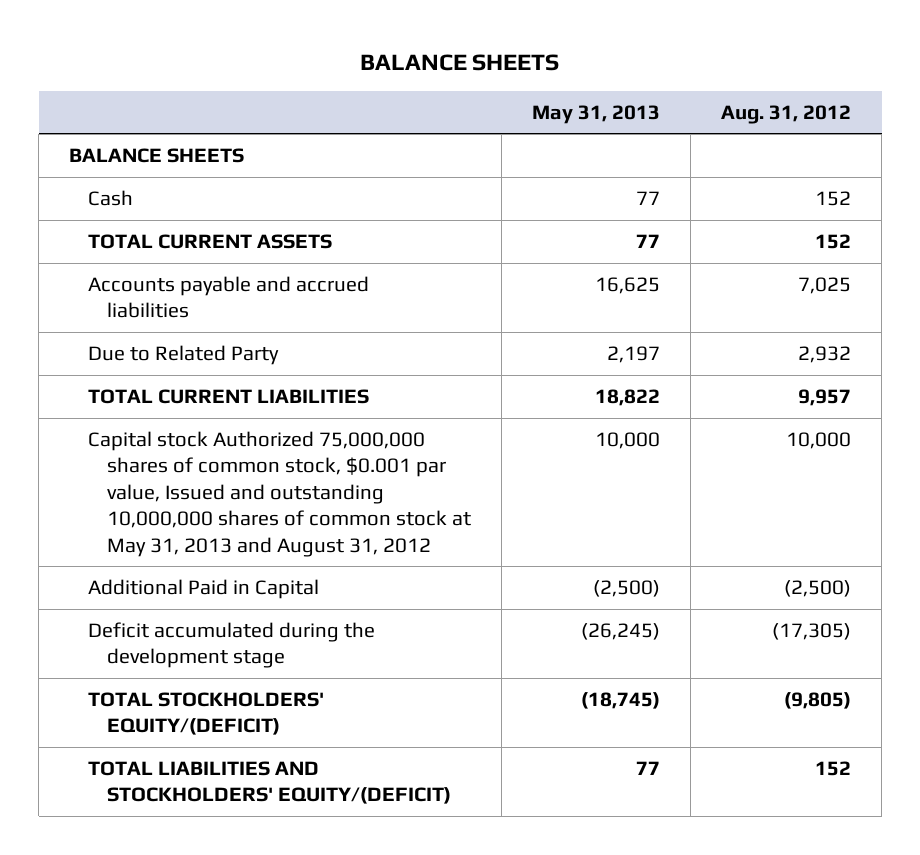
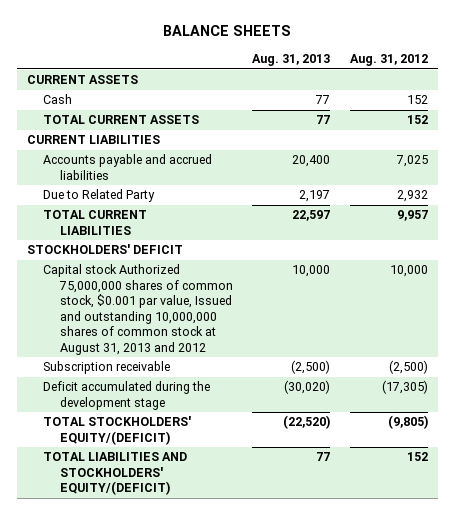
- | May 31, 2013 | Aug. 31, 2012
+ | Aug. 31, 2013 | Aug. 31, 2012
- BALANCE SHEETS
+ CURRENT ASSETS
+ CURRENT LIABILITIES
- Capital stock Authorized 75,000,000 shares of common stock, $0.001 par value, Issued and outstanding 10,000,000 shares of common stock at May 31, 2013 and August 31, 2012 | 10,000 | 10,000
- Additional Paid in Capital | (2,500) | (2,500)
+ STOCKHOLDERS' DEFICIT
+ Capital stock Authorized 75,000,000 shares of common stock, $0.001 par value, Issued and outstanding 10,000,000 shares of common stock at August 31, 2013 and 2012 | 10,000 | 10,000
+ Subscription receivable | (2,500) | (2,500)

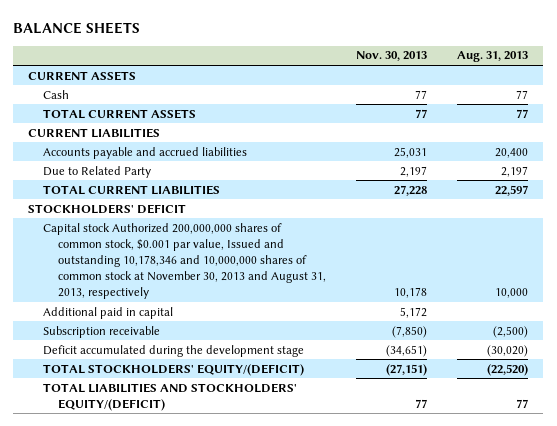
- | Aug. 31, 2013 | Aug. 31, 2012
+ | Nov. 30, 2013 | Aug. 31, 2013
- Capital stock Authorized 75,000,000 shares of common stock, $0.001 par value, Issued and outstanding 10,000,000 shares of common stock at August 31, 2013 and 2012 | 10,000 | 10,000
+ Capital stock Authorized 200,000,000 shares of common stock, $0.001 par value, Issued and outstanding 10,178,346 and 10,000,000 shares of common stock at November 30, 2013 and August 31, 2013, respectively | 10,178 | 10,000
+ Additional paid in capital | 5,172 |

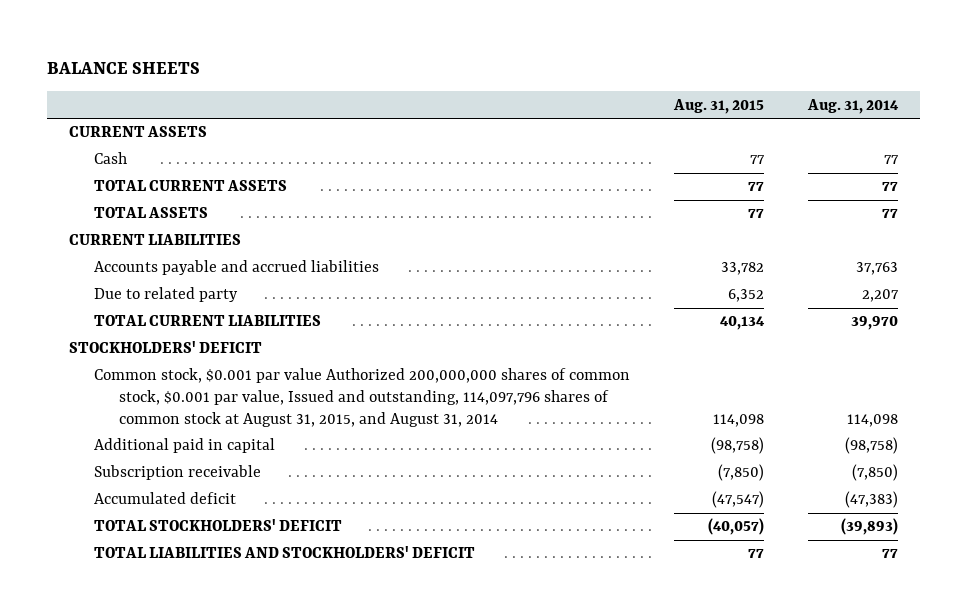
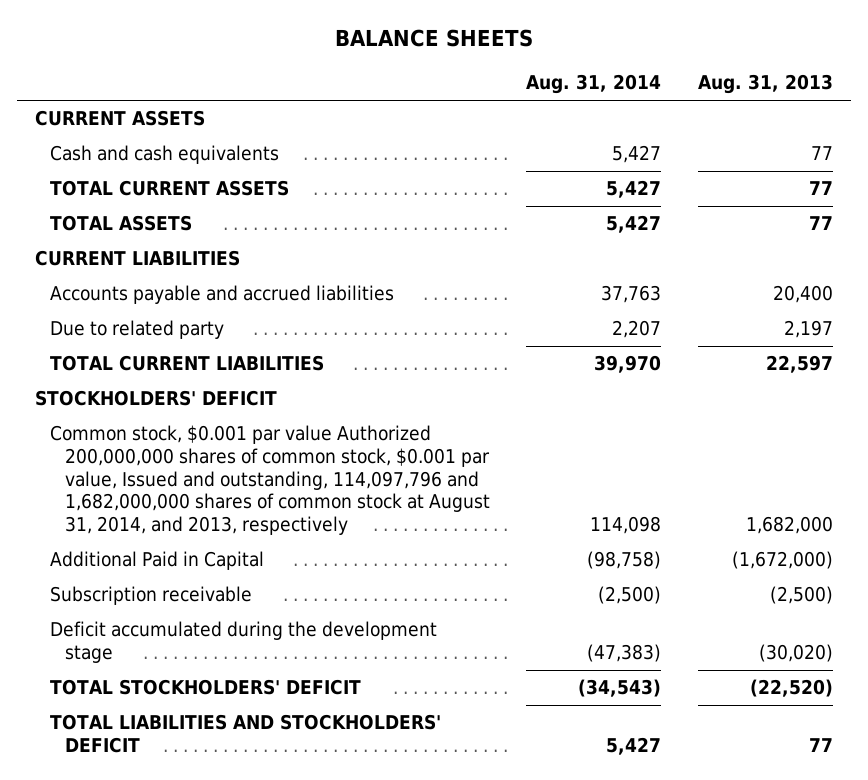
- | Aug. 31, 2015 | Aug. 31, 2014
+ | Aug. 31, 2014 | Aug. 31, 2013
- Cash | 77 | 77
- TOTAL CURRENT ASSETS | 77 | 77
- TOTAL ASSETS | 77 | 77
+ Cash and cash equivalents | 5,427 | 77
+ TOTAL CURRENT ASSETS | 5,427 | 77
+ TOTAL ASSETS | 5,427 | 77
- Common stock, $0.001 par value Authorized 200,000,000 shares of common stock, $0.001 par value, Issued and outstanding, 114,097,796 shares of common stock at August 31, 2015, and August 31, 2014 | 114,098 | 114,098
- Additional paid in capital | (98,758) | (98,758)
- Subscription receivable | (7,850) | (7,850)
- Accumulated deficit | (47,547) | (47,383)
- TOTAL STOCKHOLDERS' DEFICIT | (40,057) | (39,893)
- TOTAL LIABILITIES AND STOCKHOLDERS' DEFICIT | 77 | 77
+ Common stock, $0.001 par value Authorized 200,000,000 shares of common stock, $0.001 par value, Issued and outstanding, 114,097,796 and 1,682,000,000 shares of common stock at August 31, 2014, and 2013, respectively | 114,098 | 1,682,000
+ Additional Paid in Capital | (98,758) | (1,672,000)
+ Subscription receivable | (2,500) | (2,500)
+ Deficit accumulated during the development stage | (47,383) | (30,020)
+ TOTAL STOCKHOLDERS' DEFICIT | (34,543) | (22,520)
+ TOTAL LIABILITIES AND STOCKHOLDERS' DEFICIT | 5,427 | 77

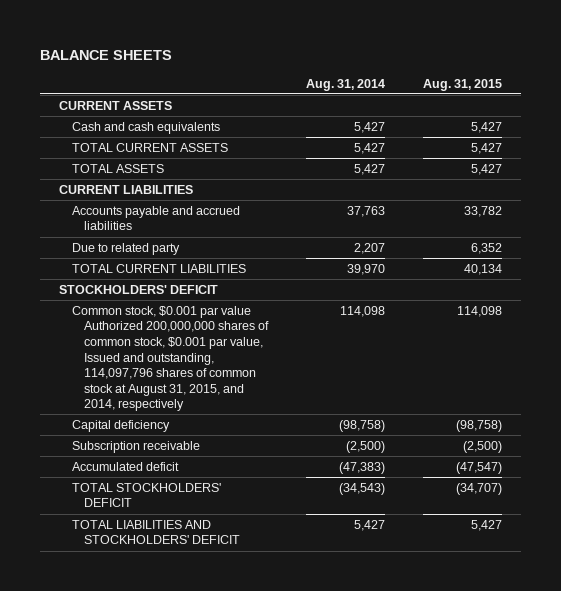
- | Aug. 31, 2014 | Aug. 31, 2013
+ | Aug. 31, 2014 | Aug. 31, 2015
- Common stock, $0.001 par value Authorized 200,000,000 shares of common stock, $0.001 par value, Issued and outstanding, 114,097,796 and 1,682,000,000 shares of common stock at August 31, 2014, and 2013, respectively | 114,098 | 1,682,000
- Additional Paid in Capital | (98,758) | (1,672,000)
+ Common stock, $0.001 par value Authorized 200,000,000 shares of common stock, $0.001 par value, Issued and outstanding, 114,097,796 shares of common stock at August 31, 2015, and 2014, respectively | 114,098 | 114,098
+ Capital deficiency | (98,758) | (98,758)
- Deficit accumulated during the development stage | (47,383) | (30,020)
+ Accumulated deficit | (47,383) | (47,547)

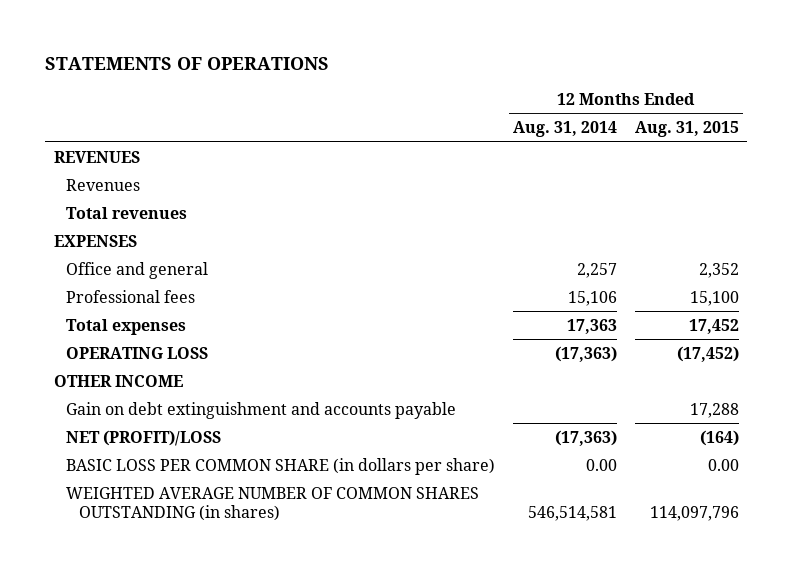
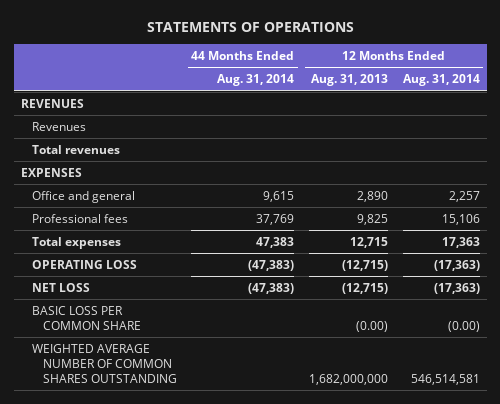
- | 12 Months Ended Aug. 31, 2014 | 12 Months Ended Aug. 31, 2015
+ | 44 Months Ended Aug. 31, 2014 | 12 Months Ended Aug. 31, 2013 | 12 Months Ended Aug. 31, 2014
- OTHER INCOME
- Gain on debt extinguishment and accounts payable | | 17,288
- NET (PROFIT)/LOSS | (17,363) | (164)
- BASIC LOSS PER COMMON SHARE (in dollars per share) | 0.00 | 0.00
- WEIGHTED AVERAGE NUMBER OF COMMON SHARES OUTSTANDING (in shares) | 546,514,581 | 114,097,796
+ NET LOSS | (47,383) | (12,715) | (17,363)
+ BASIC LOSS PER COMMON SHARE | | (0.00) | (0.00)
+ WEIGHTED AVERAGE NUMBER OF COMMON SHARES OUTSTANDING | | 1,682,000,000 | 546,514,581

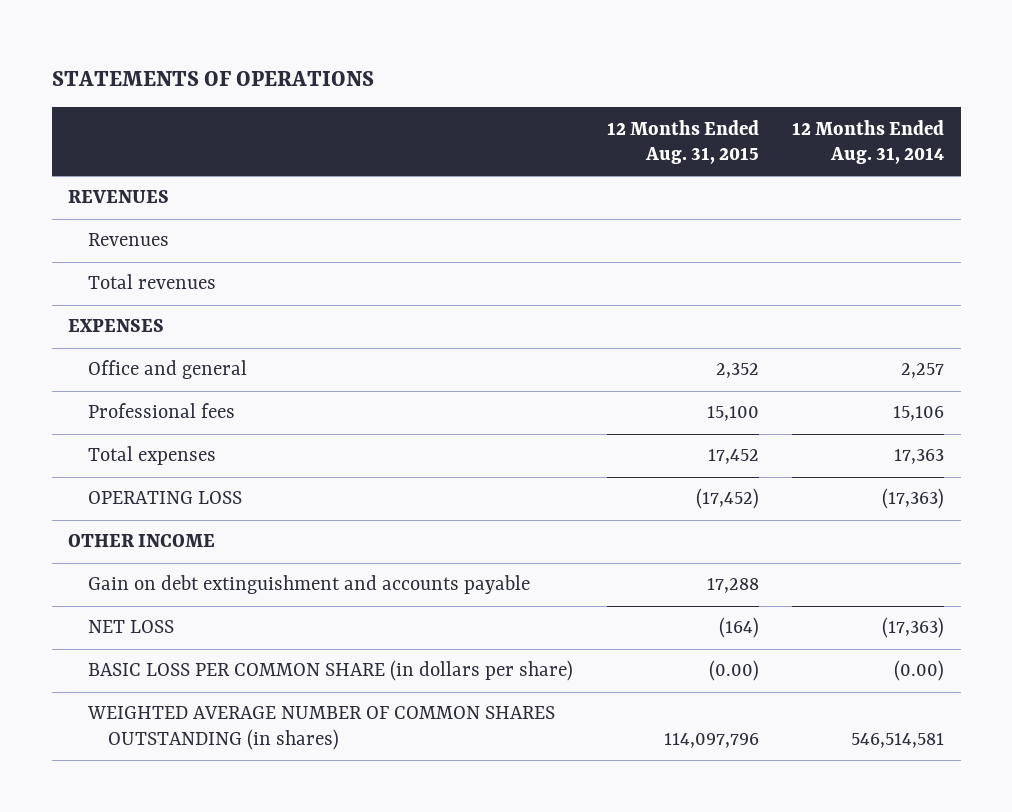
- | 44 Months Ended Aug. 31, 2014 | 12 Months Ended Aug. 31, 2013 | 12 Months Ended Aug. 31, 2014
+ | 12 Months Ended Aug. 31, 2015 | 12 Months Ended Aug. 31, 2014
+ OTHER INCOME
+ Gain on debt extinguishment and accounts payable | 17,288 |
- BASIC LOSS PER COMMON SHARE | | (0.00) | (0.00)
- WEIGHTED AVERAGE NUMBER OF COMMON SHARES OUTSTANDING | | 1,682,000,000 | 546,514,581
+ BASIC LOSS PER COMMON SHARE (in dollars per share) | (0.00) | (0.00)
+ WEIGHTED AVERAGE NUMBER OF COMMON SHARES OUTSTANDING (in shares) | 114,097,796 | 546,514,581

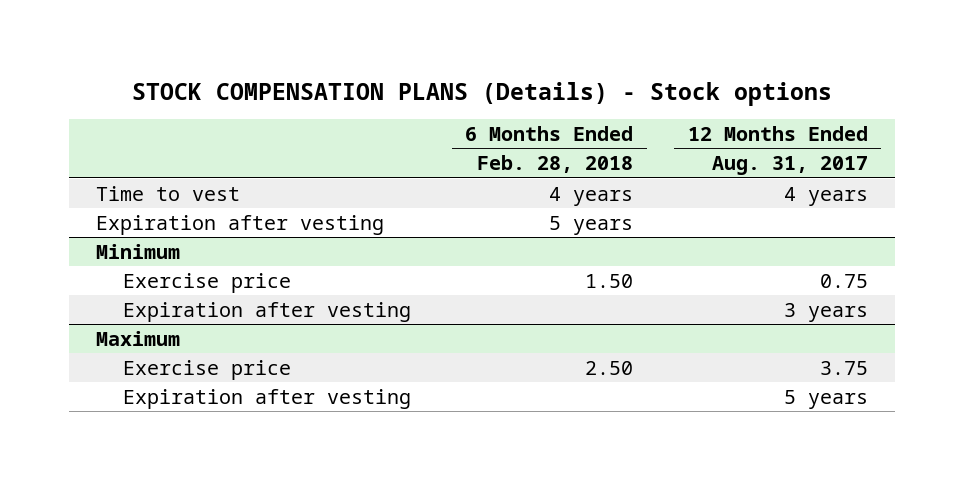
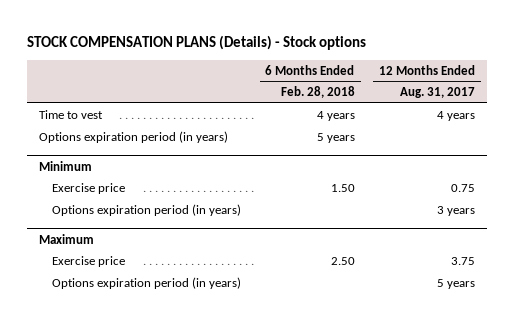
- Expiration after vesting | 5 years |
+ Options expiration period (in years) | 5 years |
@ Minimum
- Expiration after vesting | | 3 years
+ Options expiration period (in years) | | 3 years
@ Maximum
- Expiration after vesting | | 5 years
+ Options expiration period (in years) | | 5 years

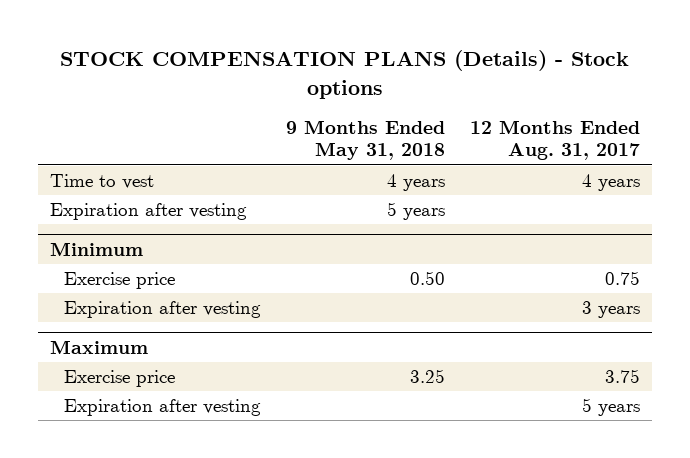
- | 6 Months Ended Feb. 28, 2018 | 12 Months Ended Aug. 31, 2017
+ | 9 Months Ended May 31, 2018 | 12 Months Ended Aug. 31, 2017
- Options expiration period (in years) | 5 years |
+ Expiration after vesting | 5 years |
@ Minimum
- Options expiration period (in years) | | 3 years
+ Expiration after vesting | | 3 years
@ Maximum
- Options expiration period (in years) | | 5 years
+ Expiration after vesting | | 5 years

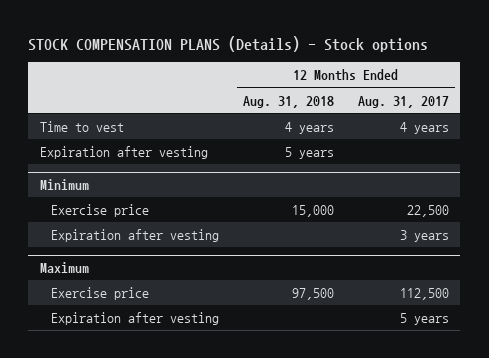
- | 9 Months Ended May 31, 2018 | 12 Months Ended Aug. 31, 2017
+ | 12 Months Ended Aug. 31, 2018 | 12 Months Ended Aug. 31, 2017
@ Minimum
- Exercise price | 0.50 | 0.75
+ Exercise price | 15,000 | 22,500
@ Maximum
- Exercise price | 3.25 | 3.75
+ Exercise price | 97,500 | 112,500

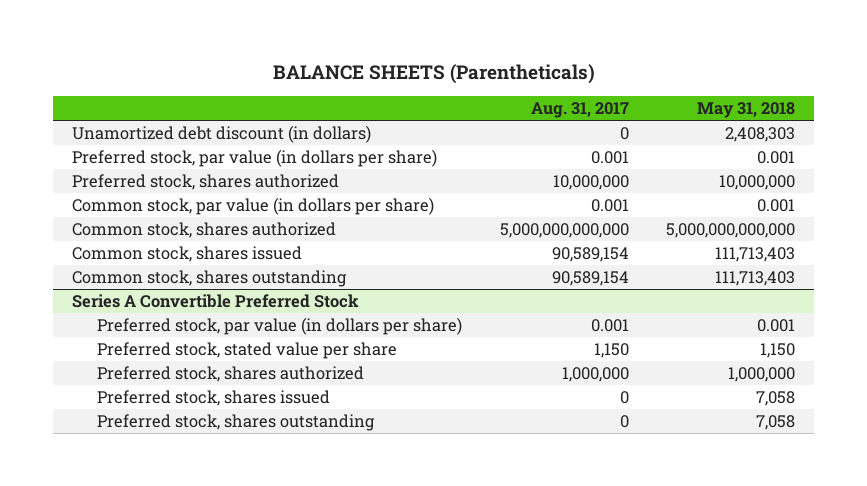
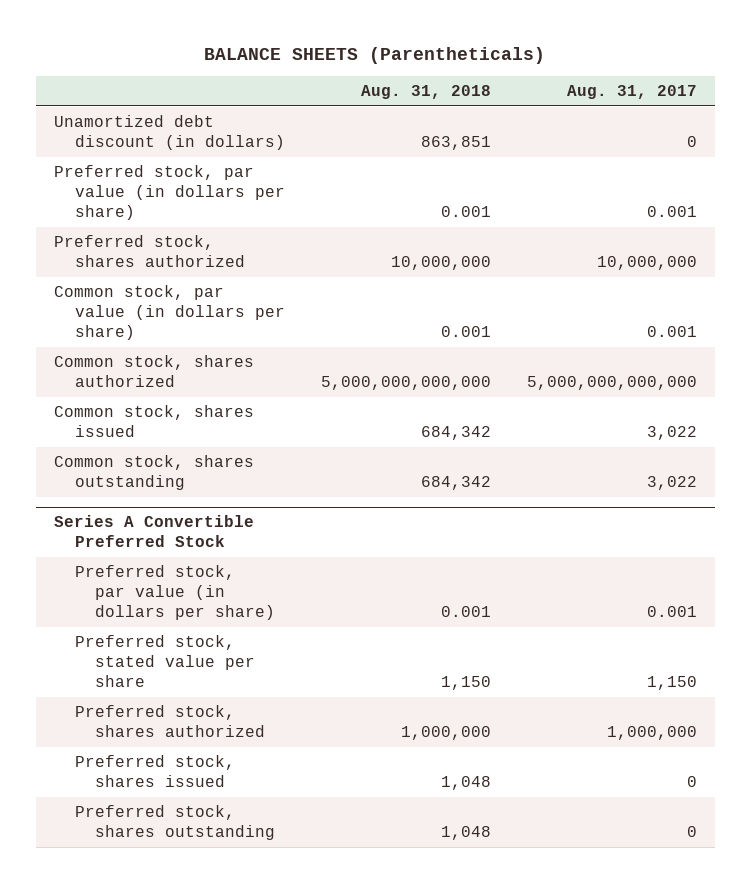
- | Aug. 31, 2017 | May 31, 2018
+ | Aug. 31, 2018 | Aug. 31, 2017
- Common stock, shares issued | 90,589,154 | 111,713,403
- Common stock, shares outstanding | 90,589,154 | 111,713,403
+ Common stock, shares issued | 684,342 | 3,022
+ Common stock, shares outstanding | 684,342 | 3,022

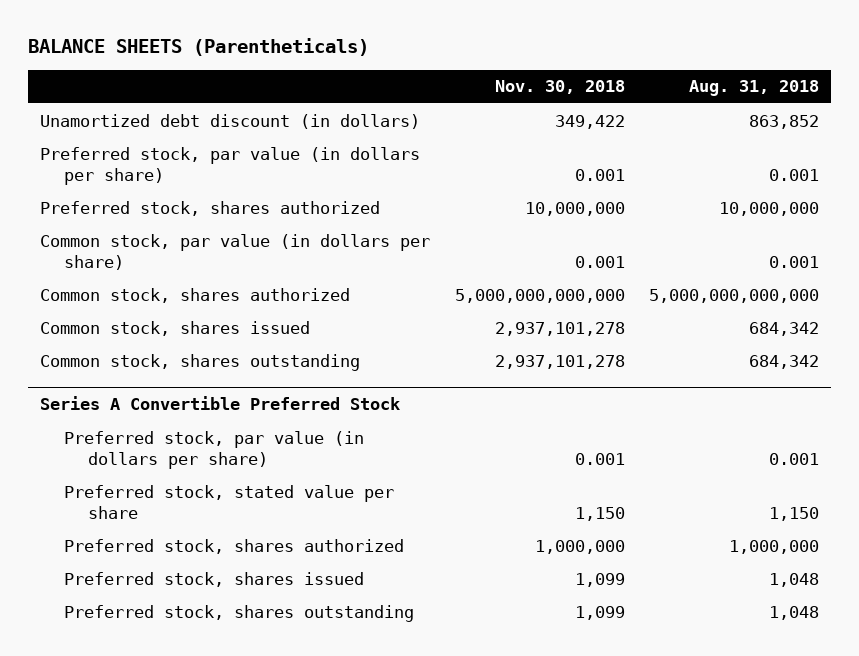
- | Aug. 31, 2018 | Aug. 31, 2017
+ | Nov. 30, 2018 | Aug. 31, 2018
- Unamortized debt discount (in dollars) | 863,851 | 0
+ Unamortized debt discount (in dollars) | 349,422 | 863,852

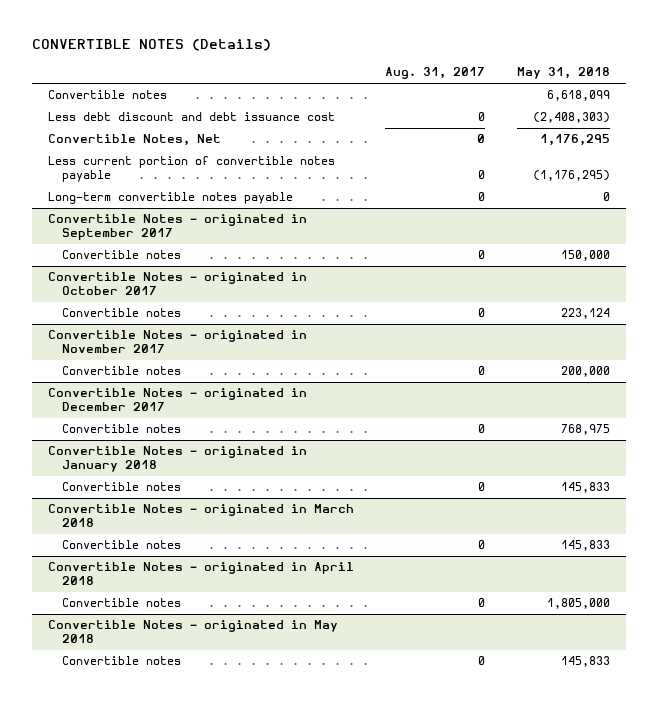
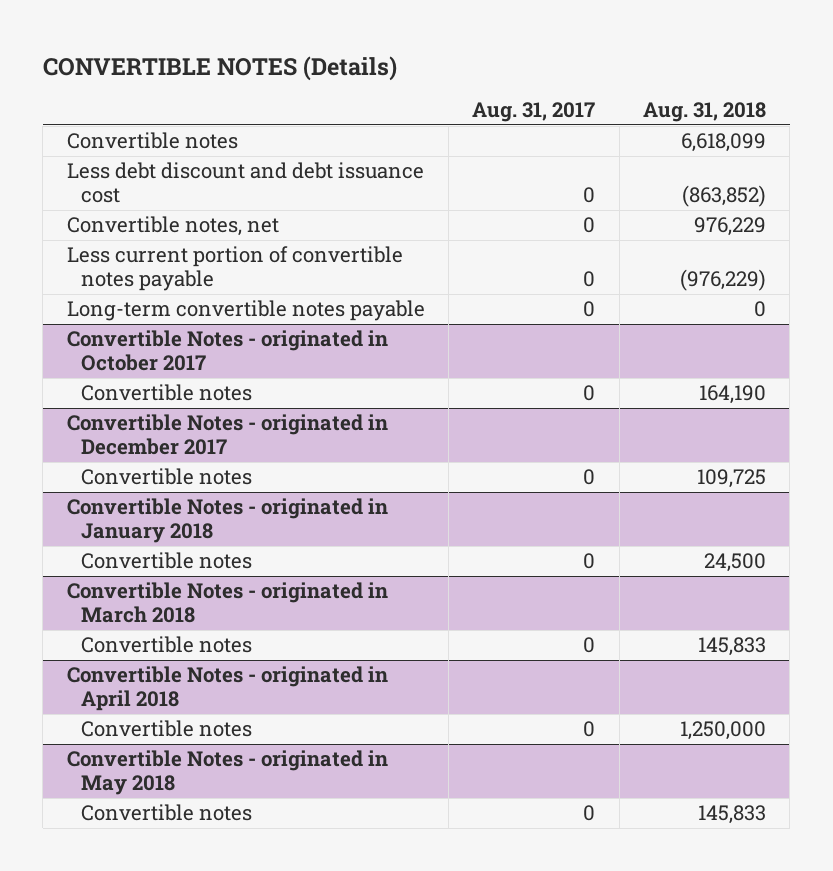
- | Aug. 31, 2017 | May 31, 2018
+ | Aug. 31, 2017 | Aug. 31, 2018
- Convertible Notes, Net | 0 | 1,176,295
+ Convertible notes, net | 0 | 976,229
- Convertible Notes - originated in September 2017
- Convertible notes | 0 | 150,000
- Convertible Notes - originated in November 2017
- Convertible notes | 0 | 200,000

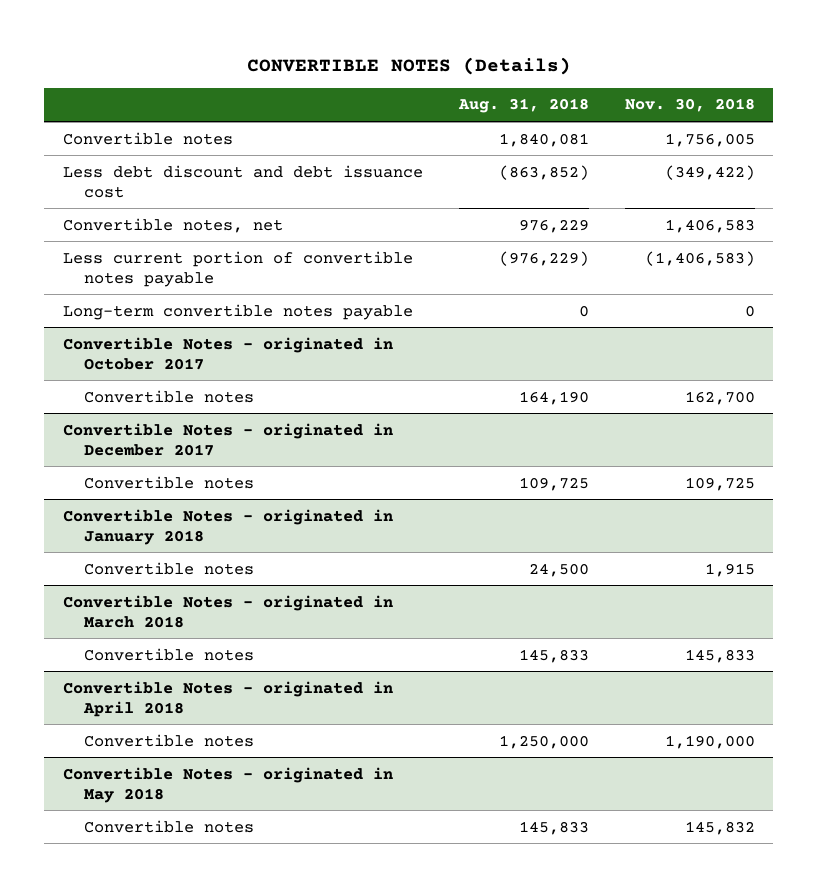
- | Aug. 31, 2017 | Aug. 31, 2018
+ | Aug. 31, 2018 | Nov. 30, 2018
- Convertible notes | | 6,618,099
+ Convertible notes | 1,840,081 | 1,756,005

